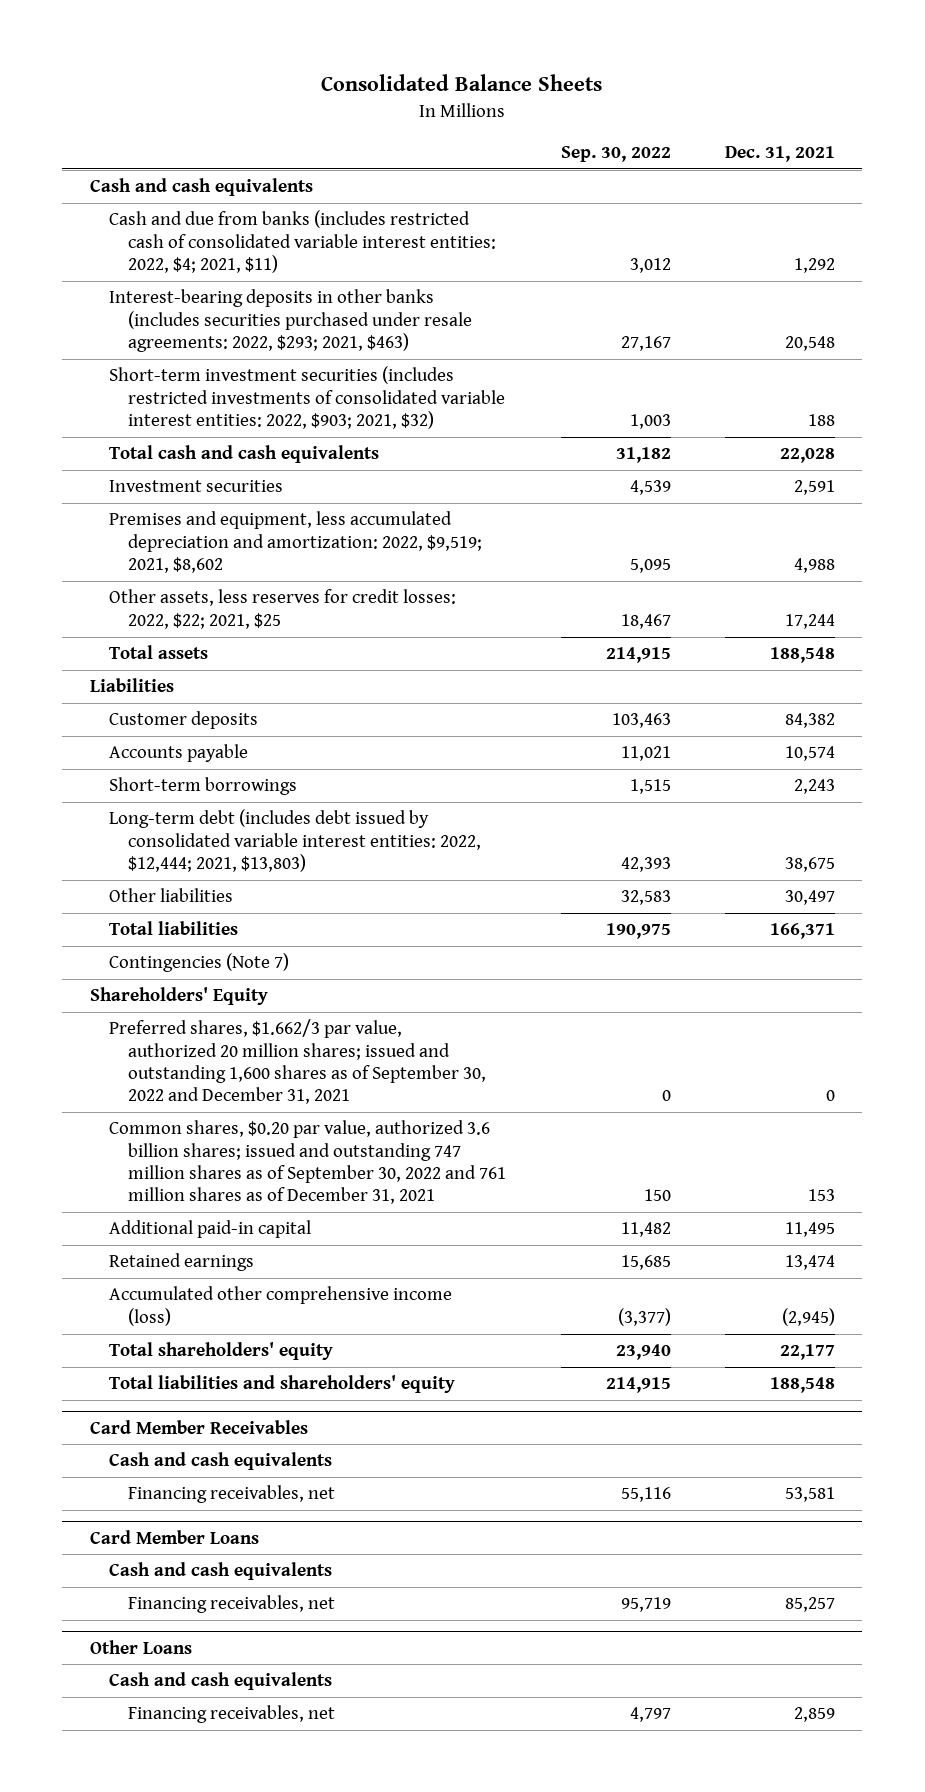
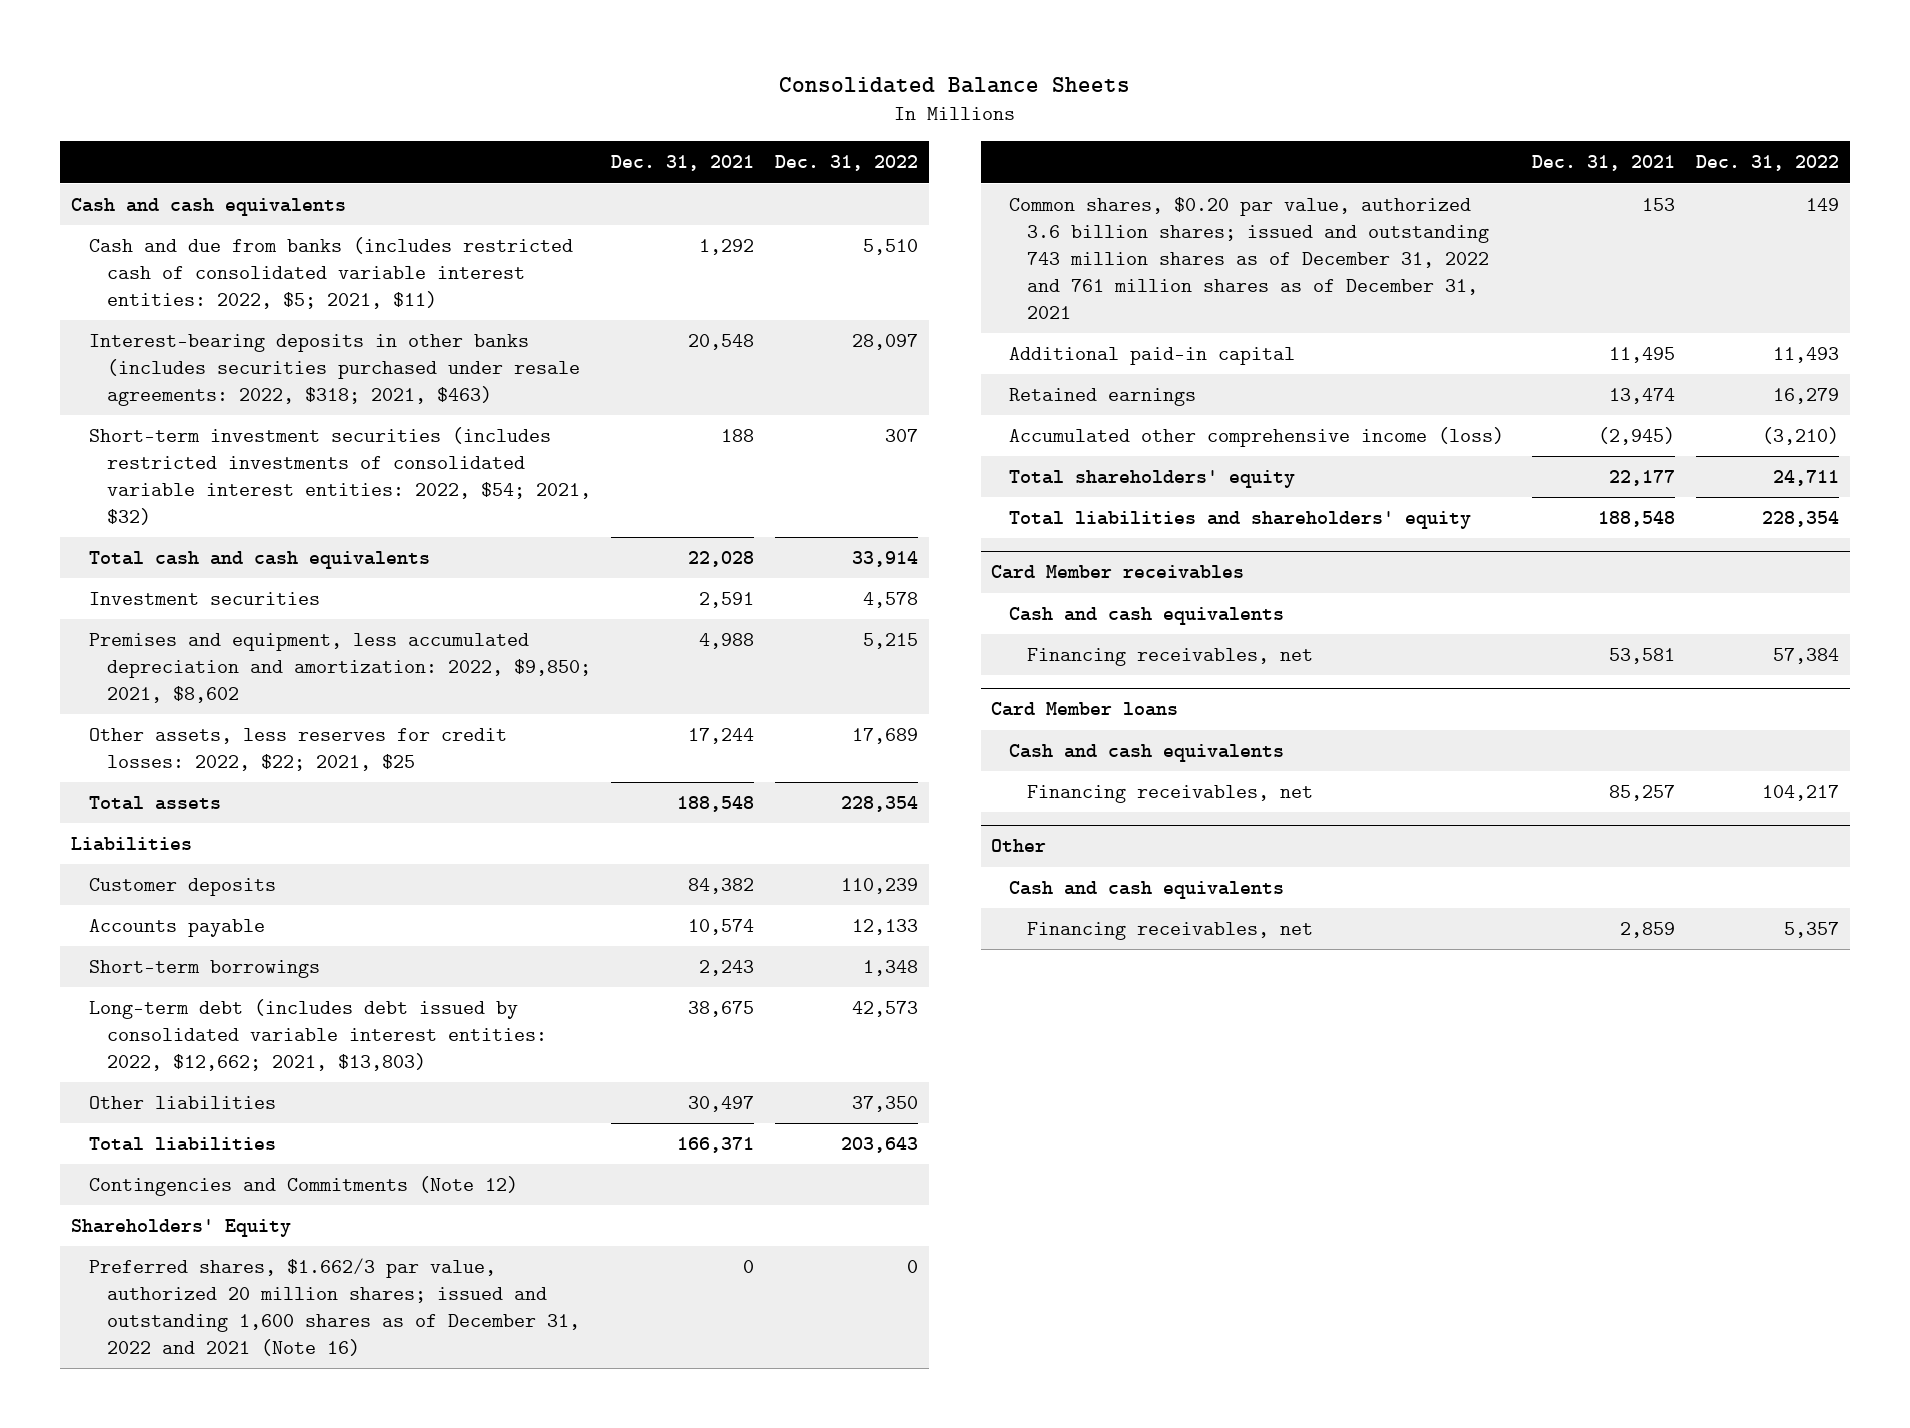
- | Sep. 30, 2022 | Dec. 31, 2021
+ | Dec. 31, 2021 | Dec. 31, 2022
- Cash and due from banks (includes restricted cash of consolidated variable interest entities: 2022, $4; 2021, $11) | 3,012 | 1,292
- Interest-bearing deposits in other banks (includes securities purchased under resale agreements: 2022, $293; 2021, $463) | 27,167 | 20,548
- Short-term investment securities (includes restricted investments of consolidated variable interest entities: 2022, $903; 2021, $32) | 1,003 | 188
+ Cash and due from banks (includes restricted cash of consolidated variable interest entities: 2022, $5; 2021, $11) | 1,292 | 5,510
+ Interest-bearing deposits in other banks (includes securities purchased under resale agreements: 2022, $318; 2021, $463) | 20,548 | 28,097
+ Short-term investment securities (includes restricted investments of consolidated variable interest entities: 2022, $54; 2021, $32) | 188 | 307
- Premises and equipment, less accumulated depreciation and amortization: 2022, $9,519; 2021, $8,602 | 5,095 | 4,988
+ Premises and equipment, less accumulated depreciation and amortization: 2022, $9,850; 2021, $8,602 | 4,988 | 5,215
- Long-term debt (includes debt issued by consolidated variable interest entities: 2022, $12,444; 2021, $13,803) | 42,393 | 38,675
+ Long-term debt (includes debt issued by consolidated variable interest entities: 2022, $12,662; 2021, $13,803) | 38,675 | 42,573
- Contingencies (Note 7)
+ Contingencies and Commitments (Note 12)
- Preferred shares, $1.662/3 par value, authorized 20 million shares; issued and outstanding 1,600 shares as of September 30, 2022 and December 31, 2021 | 0 | 0
- Common shares, $0.20 par value, authorized 3.6 billion shares; issued and outstanding 747 million shares as of September 30, 2022 and 761 million shares as of December 31, 2021 | 150 | 153
+ Preferred shares, $1.662/3 par value, authorized 20 million shares; issued and outstanding 1,600 shares as of December 31, 2022 and 2021 (Note 16) | 0 | 0
+ Common shares, $0.20 par value, authorized 3.6 billion shares; issued and outstanding 743 million shares as of December 31, 2022 and 761 million shares as of December 31, 2021 | 153 | 149
- Card Member Receivables
+ Card Member receivables
- Card Member Loans
+ Card Member loans
- Other Loans
+ Other

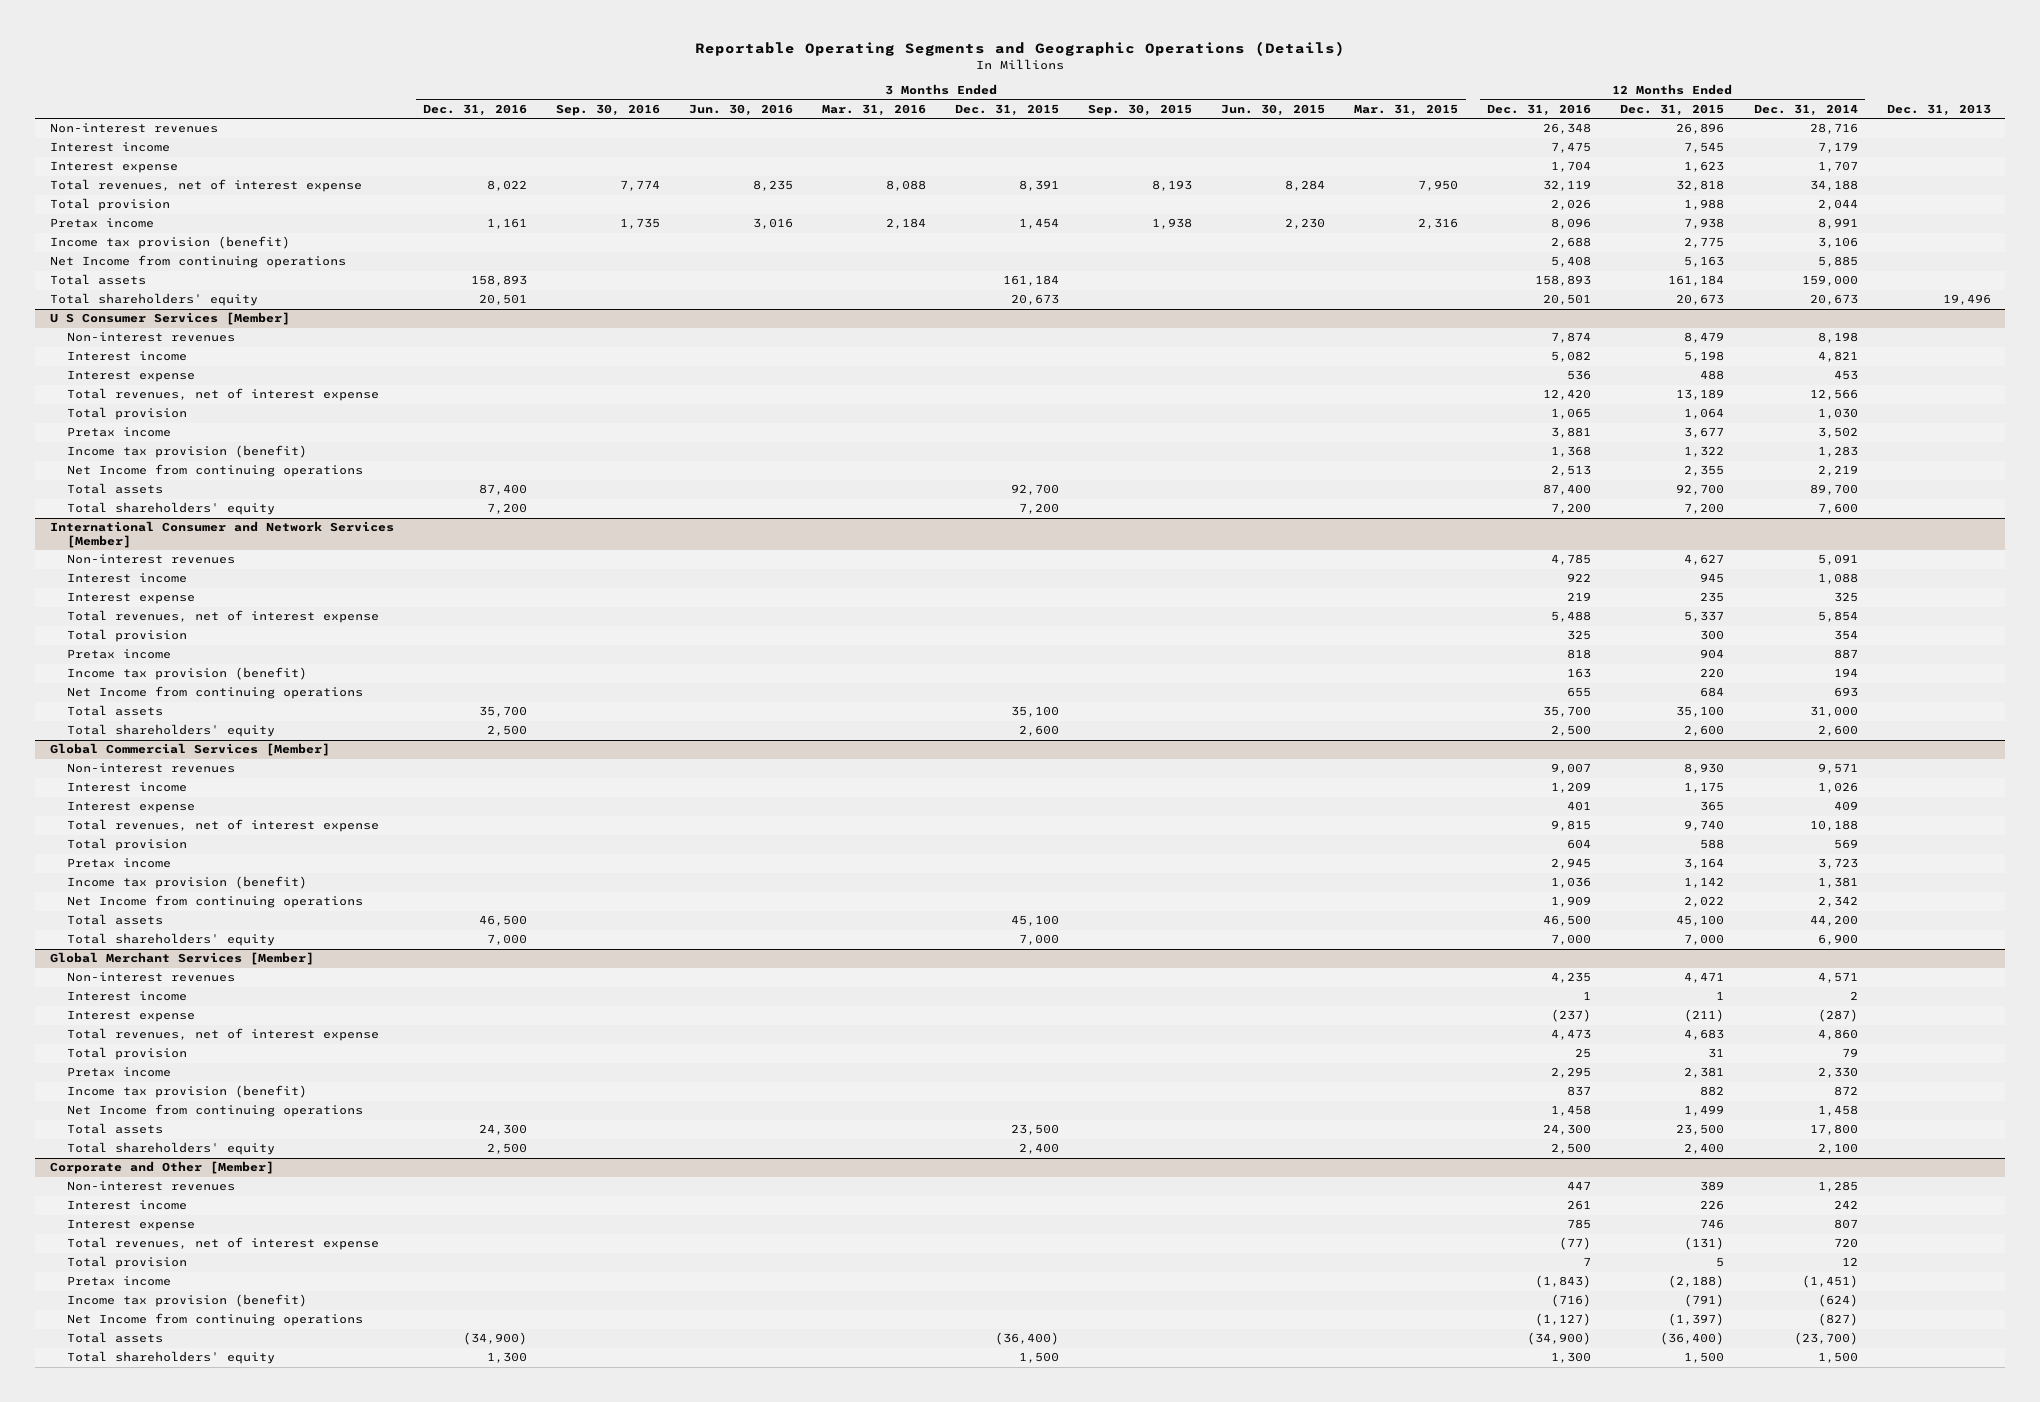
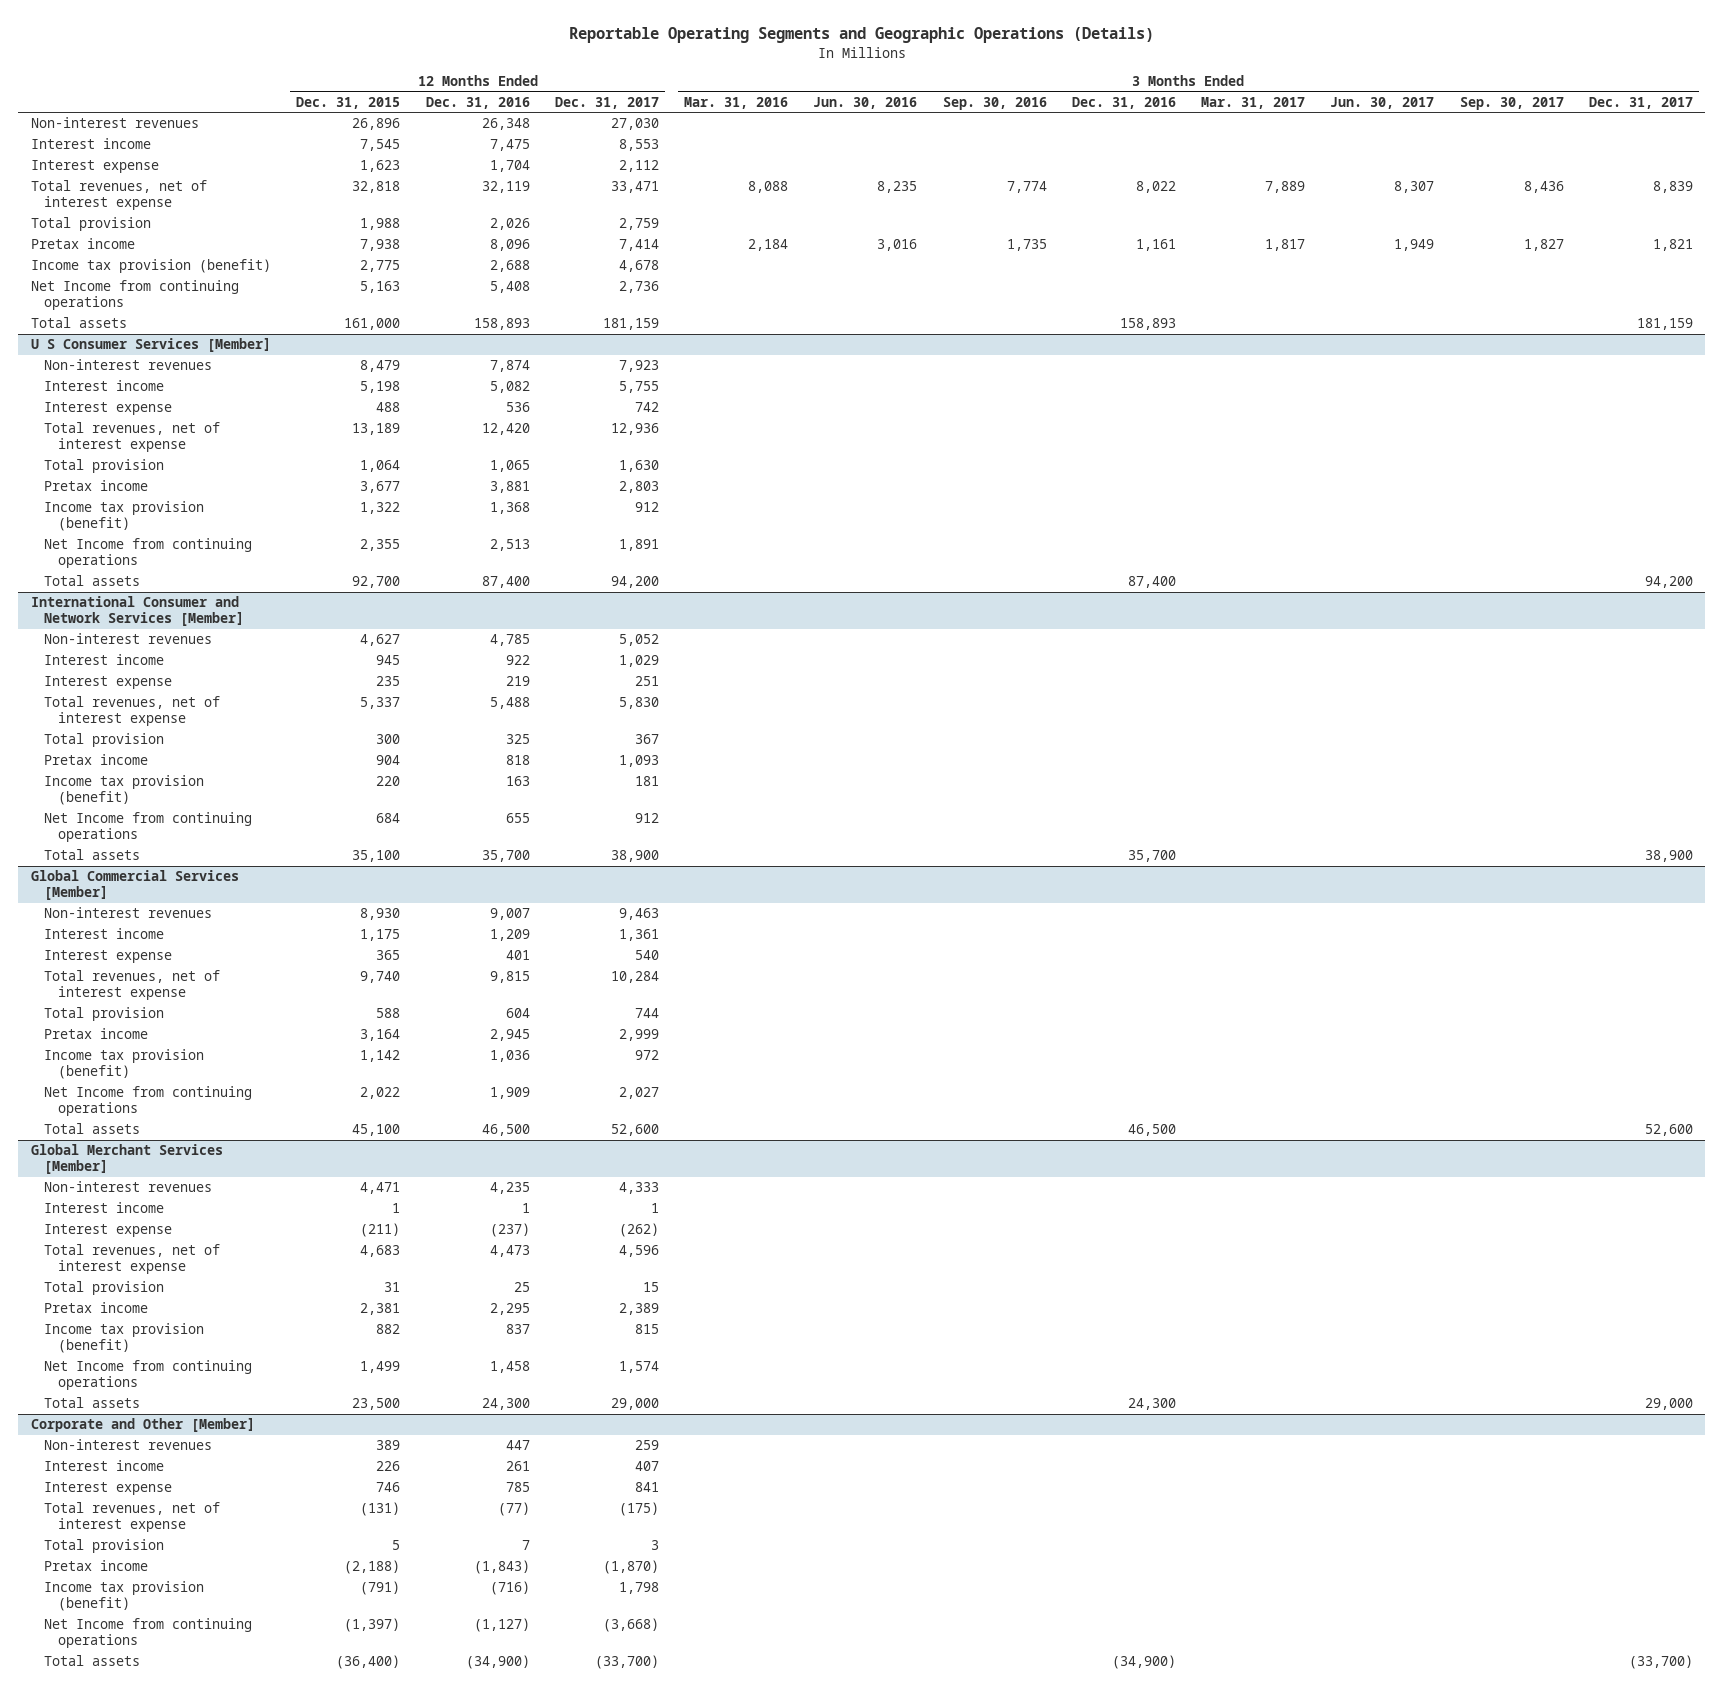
- | 3 Months Ended Dec. 31, 2016 | 3 Months Ended Sep. 30, 2016 | 3 Months Ended Jun. 30, 2016 | 3 Months Ended Mar. 31, 2016 | 3 Months Ended Dec. 31, 2015 | 3 Months Ended Sep. 30, 2015 | 3 Months Ended Jun. 30, 2015 | 3 Months Ended Mar. 31, 2015 | 12 Months Ended Dec. 31, 2016 | 12 Months Ended Dec. 31, 2015 | 12 Months Ended Dec. 31, 2014 | Dec. 31, 2013
+ | 12 Months Ended Dec. 31, 2015 | 12 Months Ended Dec. 31, 2016 | 12 Months Ended Dec. 31, 2017 | 3 Months Ended Mar. 31, 2016 | 3 Months Ended Jun. 30, 2016 | 3 Months Ended Sep. 30, 2016 | 3 Months Ended Dec. 31, 2016 | 3 Months Ended Mar. 31, 2017 | 3 Months Ended Jun. 30, 2017 | 3 Months Ended Sep. 30, 2017 | 3 Months Ended Dec. 31, 2017
- Total assets | 158,893 | | | | 161,184 | | | | 158,893 | 161,184 | 159,000 |
- Total shareholders' equity | 20,501 | | | | 20,673 | | | | 20,501 | 20,673 | 20,673 | 19,496
+ Total assets | 161,000 | 158,893 | 181,159 | | | | 158,893 | | | | 181,159
@ U S Consumer Services [Member]
- Total shareholders' equity | 7,200 | | | | 7,200 | | | | 7,200 | 7,200 | 7,600 |
@ International Consumer and Network Services [Member]
- Total shareholders' equity | 2,500 | | | | 2,600 | | | | 2,500 | 2,600 | 2,600 |
@ Global Commercial Services [Member]
- Total shareholders' equity | 7,000 | | | | 7,000 | | | | 7,000 | 7,000 | 6,900 |
@ Global Merchant Services [Member]
- Total shareholders' equity | 2,500 | | | | 2,400 | | | | 2,500 | 2,400 | 2,100 |
@ Corporate and Other [Member]
- Total shareholders' equity | 1,300 | | | | 1,500 | | | | 1,300 | 1,500 | 1,500 |

